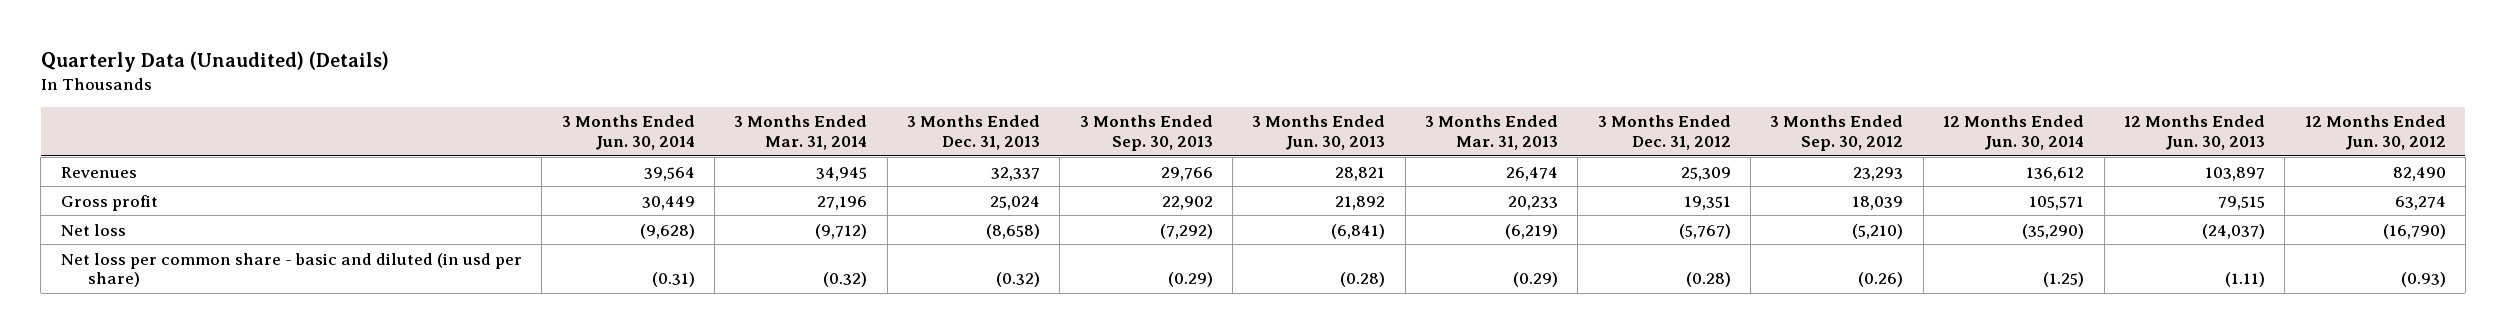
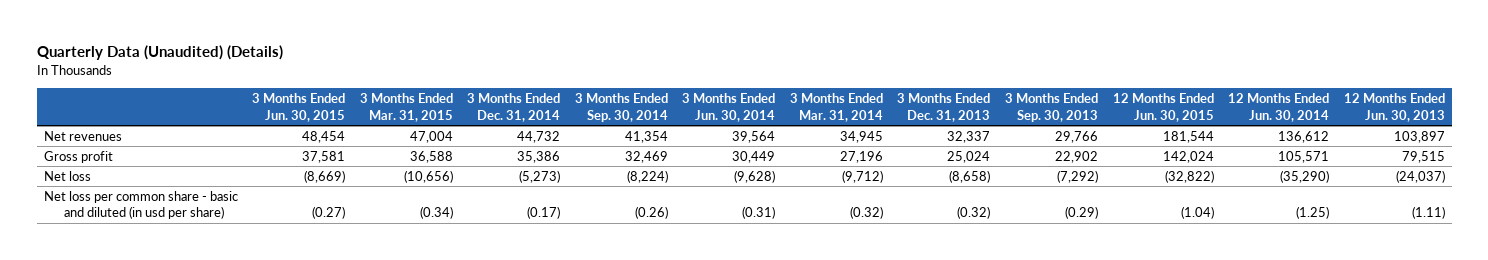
- | 3 Months Ended Jun. 30, 2014 | 3 Months Ended Mar. 31, 2014 | 3 Months Ended Dec. 31, 2013 | 3 Months Ended Sep. 30, 2013 | 3 Months Ended Jun. 30, 2013 | 3 Months Ended Mar. 31, 2013 | 3 Months Ended Dec. 31, 2012 | 3 Months Ended Sep. 30, 2012 | 12 Months Ended Jun. 30, 2014 | 12 Months Ended Jun. 30, 2013 | 12 Months Ended Jun. 30, 2012
+ | 3 Months Ended Jun. 30, 2015 | 3 Months Ended Mar. 31, 2015 | 3 Months Ended Dec. 31, 2014 | 3 Months Ended Sep. 30, 2014 | 3 Months Ended Jun. 30, 2014 | 3 Months Ended Mar. 31, 2014 | 3 Months Ended Dec. 31, 2013 | 3 Months Ended Sep. 30, 2013 | 12 Months Ended Jun. 30, 2015 | 12 Months Ended Jun. 30, 2014 | 12 Months Ended Jun. 30, 2013
- Revenues | 39,564 | 34,945 | 32,337 | 29,766 | 28,821 | 26,474 | 25,309 | 23,293 | 136,612 | 103,897 | 82,490
+ Net revenues | 48,454 | 47,004 | 44,732 | 41,354 | 39,564 | 34,945 | 32,337 | 29,766 | 181,544 | 136,612 | 103,897

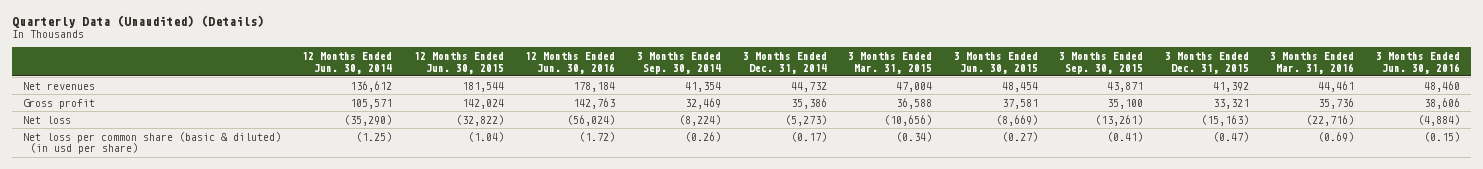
- | 3 Months Ended Jun. 30, 2015 | 3 Months Ended Mar. 31, 2015 | 3 Months Ended Dec. 31, 2014 | 3 Months Ended Sep. 30, 2014 | 3 Months Ended Jun. 30, 2014 | 3 Months Ended Mar. 31, 2014 | 3 Months Ended Dec. 31, 2013 | 3 Months Ended Sep. 30, 2013 | 12 Months Ended Jun. 30, 2015 | 12 Months Ended Jun. 30, 2014 | 12 Months Ended Jun. 30, 2013
+ | 12 Months Ended Jun. 30, 2014 | 12 Months Ended Jun. 30, 2015 | 12 Months Ended Jun. 30, 2016 | 3 Months Ended Sep. 30, 2014 | 3 Months Ended Dec. 31, 2014 | 3 Months Ended Mar. 31, 2015 | 3 Months Ended Jun. 30, 2015 | 3 Months Ended Sep. 30, 2015 | 3 Months Ended Dec. 31, 2015 | 3 Months Ended Mar. 31, 2016 | 3 Months Ended Jun. 30, 2016
- Net loss per common share - basic and diluted (in usd per share) | (0.27) | (0.34) | (0.17) | (0.26) | (0.31) | (0.32) | (0.32) | (0.29) | (1.04) | (1.25) | (1.11)
+ Net loss per common share (basic & diluted) (in usd per share) | (1.25) | (1.04) | (1.72) | (0.26) | (0.17) | (0.34) | (0.27) | (0.41) | (0.47) | (0.69) | (0.15)

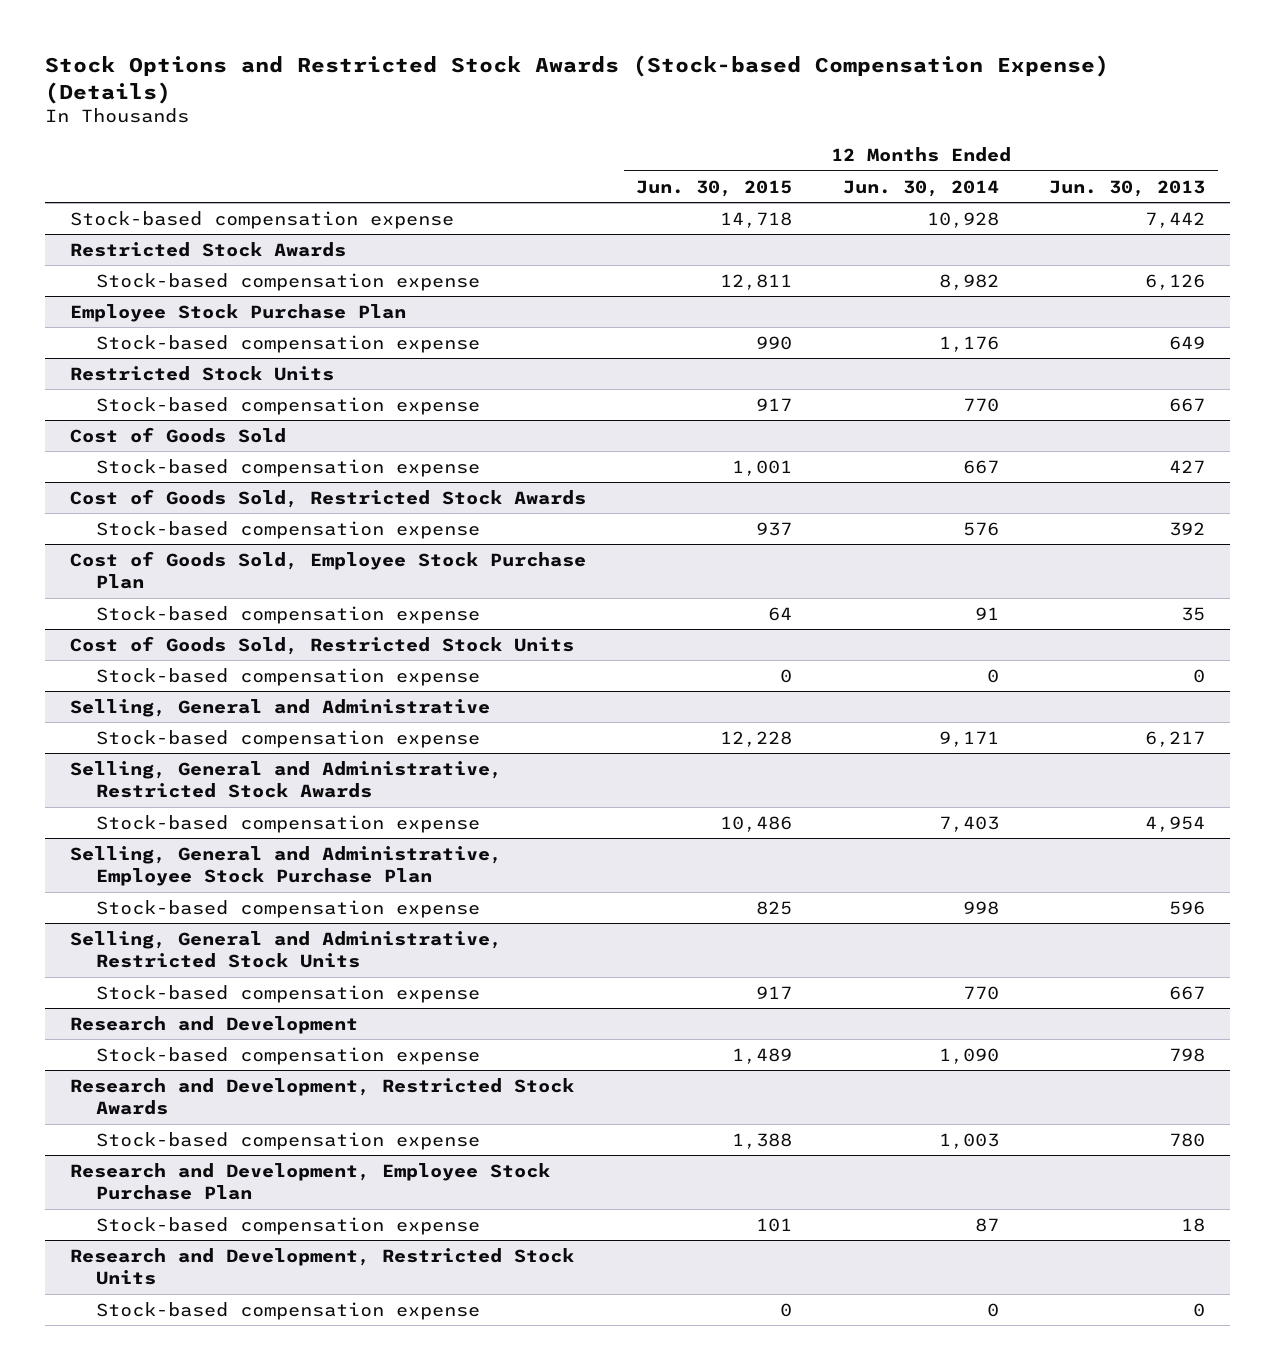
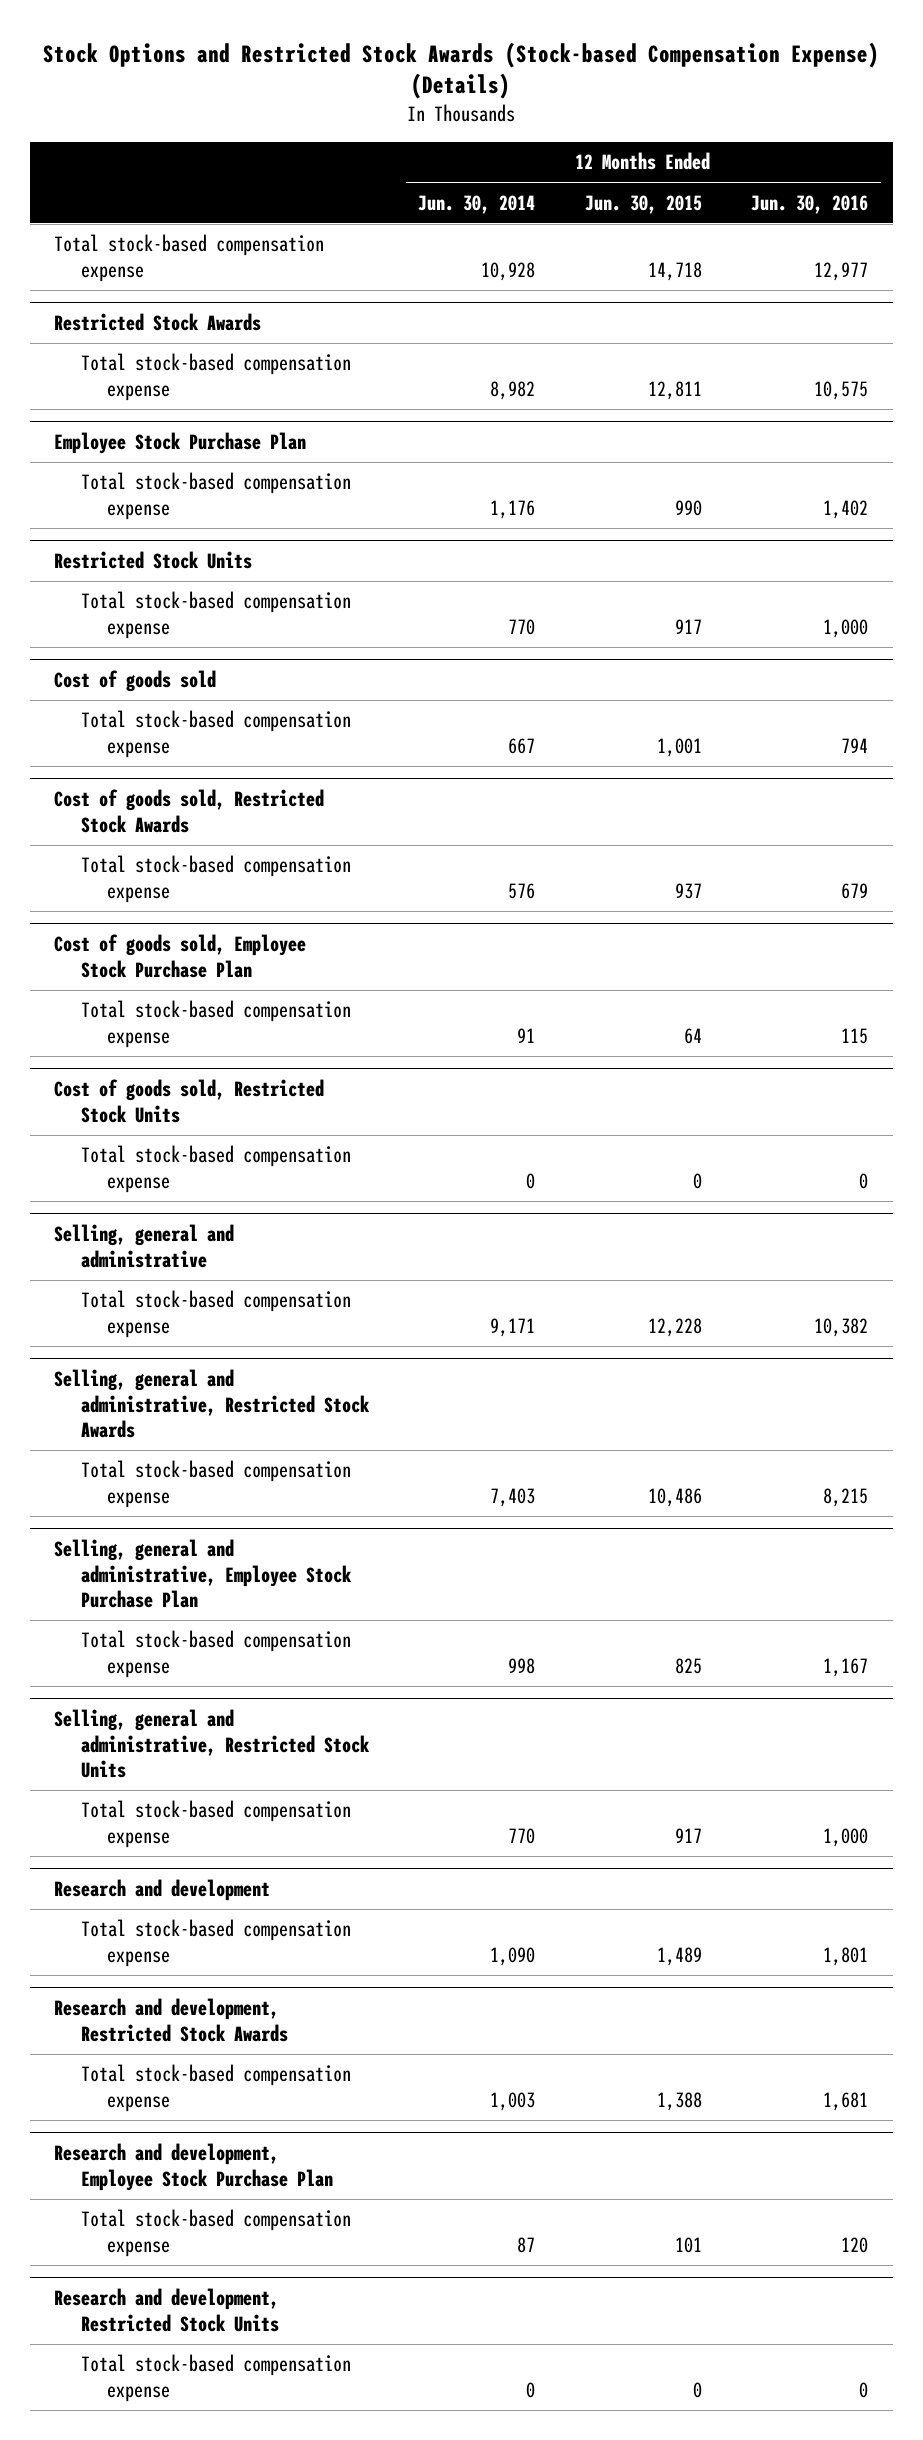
- | 12 Months Ended Jun. 30, 2015 | 12 Months Ended Jun. 30, 2014 | 12 Months Ended Jun. 30, 2013
+ | 12 Months Ended Jun. 30, 2014 | 12 Months Ended Jun. 30, 2015 | 12 Months Ended Jun. 30, 2016
- Stock-based compensation expense | 14,718 | 10,928 | 7,442
+ Total stock-based compensation expense | 10,928 | 14,718 | 12,977
@ Restricted Stock Awards
- Stock-based compensation expense | 12,811 | 8,982 | 6,126
+ Total stock-based compensation expense | 8,982 | 12,811 | 10,575
@ Employee Stock Purchase Plan
- Stock-based compensation expense | 990 | 1,176 | 649
+ Total stock-based compensation expense | 1,176 | 990 | 1,402
@ Restricted Stock Units
- Stock-based compensation expense | 917 | 770 | 667
- Cost of Goods Sold
- Stock-based compensation expense | 1,001 | 667 | 427
- Cost of Goods Sold, Restricted Stock Awards
- Stock-based compensation expense | 937 | 576 | 392
- Cost of Goods Sold, Employee Stock Purchase Plan
- Stock-based compensation expense | 64 | 91 | 35
- Cost of Goods Sold, Restricted Stock Units
- Stock-based compensation expense | 0 | 0 | 0
- Selling, General and Administrative
- Stock-based compensation expense | 12,228 | 9,171 | 6,217
- Selling, General and Administrative, Restricted Stock Awards
- Stock-based compensation expense | 10,486 | 7,403 | 4,954
- Selling, General and Administrative, Employee Stock Purchase Plan
- Stock-based compensation expense | 825 | 998 | 596
- Selling, General and Administrative, Restricted Stock Units
- Stock-based compensation expense | 917 | 770 | 667
- Research and Development
- Stock-based compensation expense | 1,489 | 1,090 | 798
- Research and Development, Restricted Stock Awards
- Stock-based compensation expense | 1,388 | 1,003 | 780
- Research and Development, Employee Stock Purchase Plan
- Stock-based compensation expense | 101 | 87 | 18
- Research and Development, Restricted Stock Units
- Stock-based compensation expense | 0 | 0 | 0
@ Restricted Stock Units
+ Total stock-based compensation expense | 770 | 917 | 1,000
+ Cost of goods sold
+ Total stock-based compensation expense | 667 | 1,001 | 794
+ Cost of goods sold, Restricted Stock Awards
+ Total stock-based compensation expense | 576 | 937 | 679
+ Cost of goods sold, Employee Stock Purchase Plan
+ Total stock-based compensation expense | 91 | 64 | 115
+ Cost of goods sold, Restricted Stock Units
+ Total stock-based compensation expense | 0 | 0 | 0
+ Selling, general and administrative
+ Total stock-based compensation expense | 9,171 | 12,228 | 10,382
+ Selling, general and administrative, Restricted Stock Awards
+ Total stock-based compensation expense | 7,403 | 10,486 | 8,215
+ Selling, general and administrative, Employee Stock Purchase Plan
+ Total stock-based compensation expense | 998 | 825 | 1,167
+ Selling, general and administrative, Restricted Stock Units
+ Total stock-based compensation expense | 770 | 917 | 1,000
+ Research and development
+ Total stock-based compensation expense | 1,090 | 1,489 | 1,801
+ Research and development, Restricted Stock Awards
+ Total stock-based compensation expense | 1,003 | 1,388 | 1,681
+ Research and development, Employee Stock Purchase Plan
+ Total stock-based compensation expense | 87 | 101 | 120
+ Research and development, Restricted Stock Units
+ Total stock-based compensation expense | 0 | 0 | 0

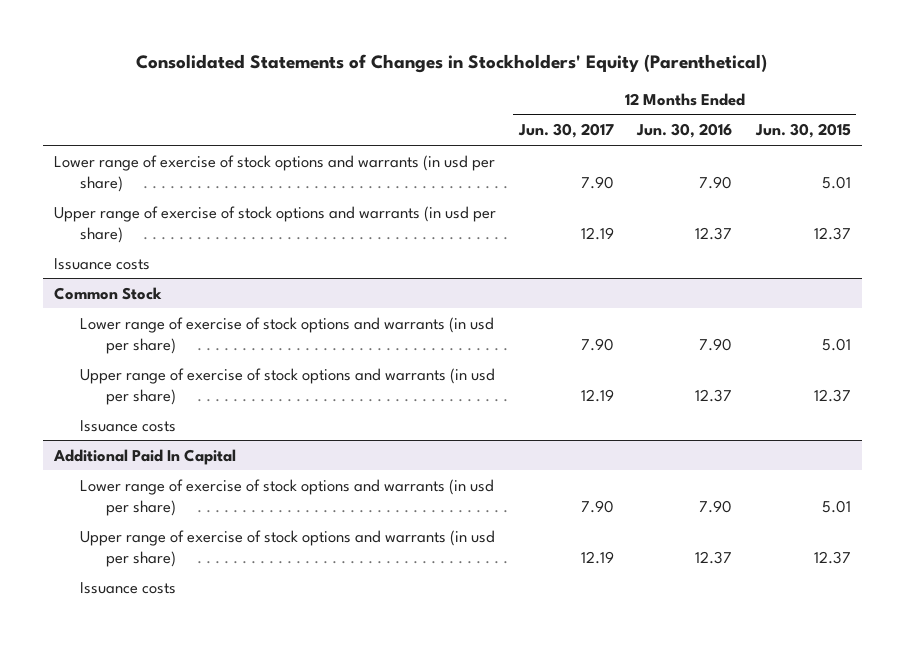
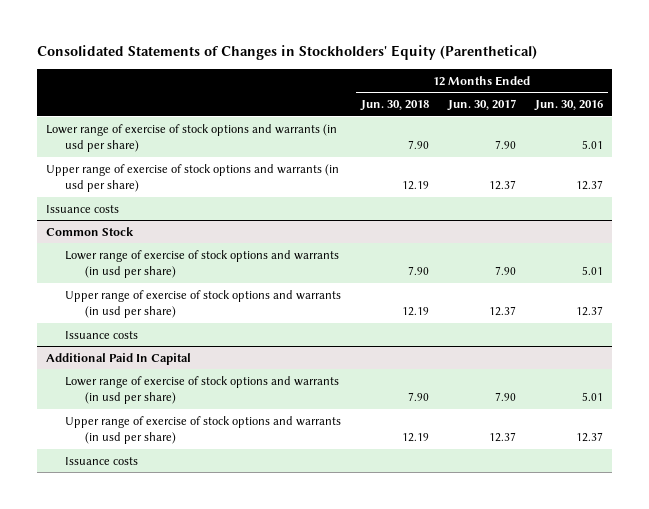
- | 12 Months Ended Jun. 30, 2017 | 12 Months Ended Jun. 30, 2016 | 12 Months Ended Jun. 30, 2015
+ | 12 Months Ended Jun. 30, 2018 | 12 Months Ended Jun. 30, 2017 | 12 Months Ended Jun. 30, 2016
- Lower range of exercise of stock options and warrants (in usd per share) | 7.90 | 7.90 | 5.01
- Upper range of exercise of stock options and warrants (in usd per share) | 12.19 | 12.37 | 12.37
+ Lower range of exercise of stock options and warrants (in usd per share) | 7.90 | 7.90 | 5.01
+ Upper range of exercise of stock options and warrants (in usd per share) | 12.19 | 12.37 | 12.37
@ Common Stock
- Lower range of exercise of stock options and warrants (in usd per share) | 7.90 | 7.90 | 5.01
- Upper range of exercise of stock options and warrants (in usd per share) | 12.19 | 12.37 | 12.37
+ Lower range of exercise of stock options and warrants (in usd per share) | 7.90 | 7.90 | 5.01
+ Upper range of exercise of stock options and warrants (in usd per share) | 12.19 | 12.37 | 12.37
@ Additional Paid In Capital
- Lower range of exercise of stock options and warrants (in usd per share) | 7.90 | 7.90 | 5.01
- Upper range of exercise of stock options and warrants (in usd per share) | 12.19 | 12.37 | 12.37
+ Lower range of exercise of stock options and warrants (in usd per share) | 7.90 | 7.90 | 5.01
+ Upper range of exercise of stock options and warrants (in usd per share) | 12.19 | 12.37 | 12.37

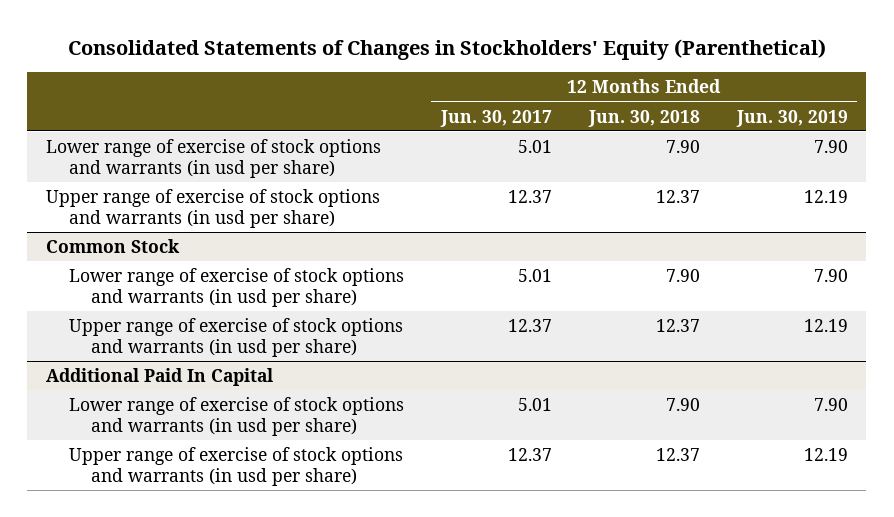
- | 12 Months Ended Jun. 30, 2018 | 12 Months Ended Jun. 30, 2017 | 12 Months Ended Jun. 30, 2016
+ | 12 Months Ended Jun. 30, 2017 | 12 Months Ended Jun. 30, 2018 | 12 Months Ended Jun. 30, 2019
- Lower range of exercise of stock options and warrants (in usd per share) | 7.90 | 7.90 | 5.01
- Upper range of exercise of stock options and warrants (in usd per share) | 12.19 | 12.37 | 12.37
- Issuance costs
+ Lower range of exercise of stock options and warrants (in usd per share) | 5.01 | 7.90 | 7.90
+ Upper range of exercise of stock options and warrants (in usd per share) | 12.37 | 12.37 | 12.19
@ Common Stock
- Lower range of exercise of stock options and warrants (in usd per share) | 7.90 | 7.90 | 5.01
- Upper range of exercise of stock options and warrants (in usd per share) | 12.19 | 12.37 | 12.37
- Issuance costs
+ Lower range of exercise of stock options and warrants (in usd per share) | 5.01 | 7.90 | 7.90
+ Upper range of exercise of stock options and warrants (in usd per share) | 12.37 | 12.37 | 12.19
@ Additional Paid In Capital
- Lower range of exercise of stock options and warrants (in usd per share) | 7.90 | 7.90 | 5.01
- Upper range of exercise of stock options and warrants (in usd per share) | 12.19 | 12.37 | 12.37
- Issuance costs
+ Lower range of exercise of stock options and warrants (in usd per share) | 5.01 | 7.90 | 7.90
+ Upper range of exercise of stock options and warrants (in usd per share) | 12.37 | 12.37 | 12.19

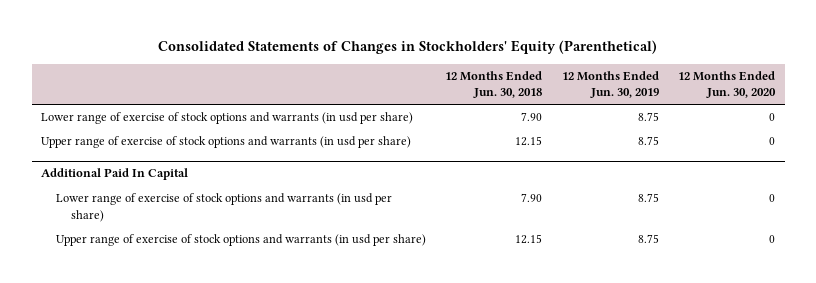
- | 12 Months Ended Jun. 30, 2017 | 12 Months Ended Jun. 30, 2018 | 12 Months Ended Jun. 30, 2019
+ | 12 Months Ended Jun. 30, 2018 | 12 Months Ended Jun. 30, 2019 | 12 Months Ended Jun. 30, 2020
- Lower range of exercise of stock options and warrants (in usd per share) | 5.01 | 7.90 | 7.90
- Upper range of exercise of stock options and warrants (in usd per share) | 12.37 | 12.37 | 12.19
- Common Stock
- Lower range of exercise of stock options and warrants (in usd per share) | 5.01 | 7.90 | 7.90
- Upper range of exercise of stock options and warrants (in usd per share) | 12.37 | 12.37 | 12.19
+ Lower range of exercise of stock options and warrants (in usd per share) | 7.90 | 8.75 | 0
+ Upper range of exercise of stock options and warrants (in usd per share) | 12.15 | 8.75 | 0
@ Additional Paid In Capital
- Lower range of exercise of stock options and warrants (in usd per share) | 5.01 | 7.90 | 7.90
- Upper range of exercise of stock options and warrants (in usd per share) | 12.37 | 12.37 | 12.19
+ Lower range of exercise of stock options and warrants (in usd per share) | 7.90 | 8.75 | 0
+ Upper range of exercise of stock options and warrants (in usd per share) | 12.15 | 8.75 | 0

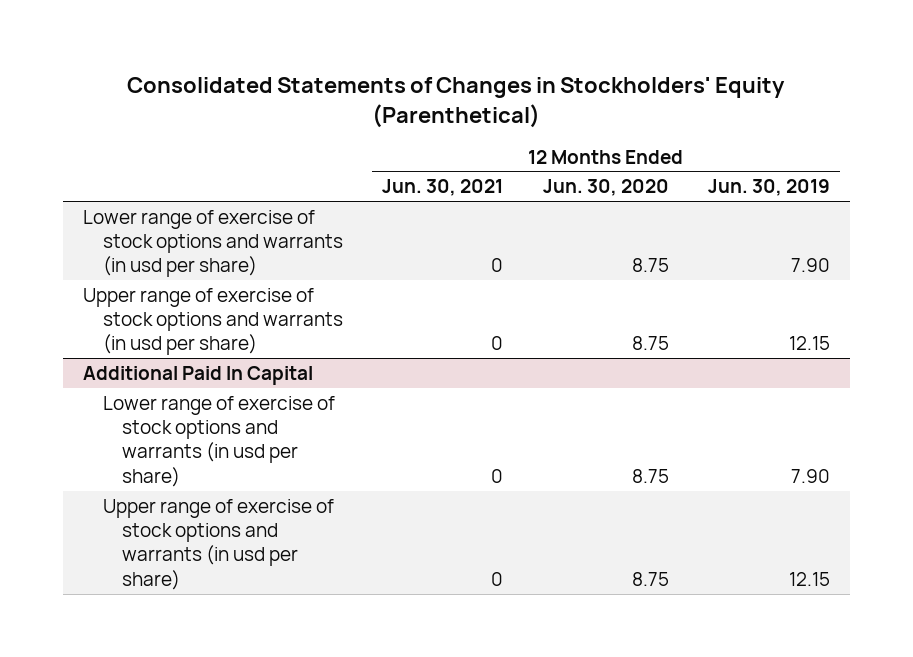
- | 12 Months Ended Jun. 30, 2018 | 12 Months Ended Jun. 30, 2019 | 12 Months Ended Jun. 30, 2020
+ | 12 Months Ended Jun. 30, 2021 | 12 Months Ended Jun. 30, 2020 | 12 Months Ended Jun. 30, 2019
- Lower range of exercise of stock options and warrants (in usd per share) | 7.90 | 8.75 | 0
- Upper range of exercise of stock options and warrants (in usd per share) | 12.15 | 8.75 | 0
+ Lower range of exercise of stock options and warrants (in usd per share) | 0 | 8.75 | 7.90
+ Upper range of exercise of stock options and warrants (in usd per share) | 0 | 8.75 | 12.15
@ Additional Paid In Capital
- Lower range of exercise of stock options and warrants (in usd per share) | 7.90 | 8.75 | 0
- Upper range of exercise of stock options and warrants (in usd per share) | 12.15 | 8.75 | 0
+ Lower range of exercise of stock options and warrants (in usd per share) | 0 | 8.75 | 7.90
+ Upper range of exercise of stock options and warrants (in usd per share) | 0 | 8.75 | 12.15

